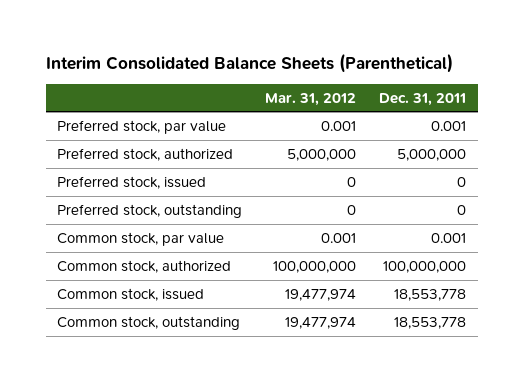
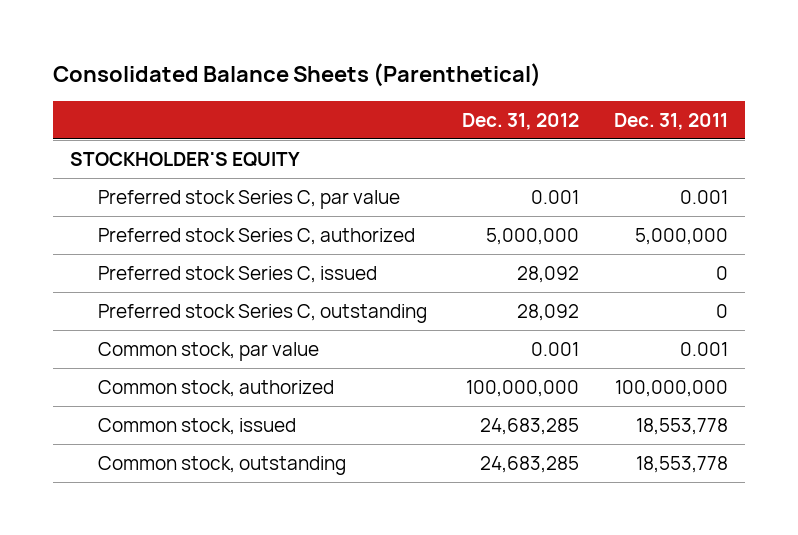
- Interim Consolidated Balance Sheets (Parenthetical)
+ Consolidated Balance Sheets (Parenthetical)
- | Mar. 31, 2012 | Dec. 31, 2011
+ | Dec. 31, 2012 | Dec. 31, 2011
- Preferred stock, par value | 0.001 | 0.001
- Preferred stock, authorized | 5,000,000 | 5,000,000
- Preferred stock, issued | 0 | 0
- Preferred stock, outstanding | 0 | 0
+ STOCKHOLDER'S EQUITY
+ Preferred stock Series C, par value | 0.001 | 0.001
+ Preferred stock Series C, authorized | 5,000,000 | 5,000,000
+ Preferred stock Series C, issued | 28,092 | 0
+ Preferred stock Series C, outstanding | 28,092 | 0

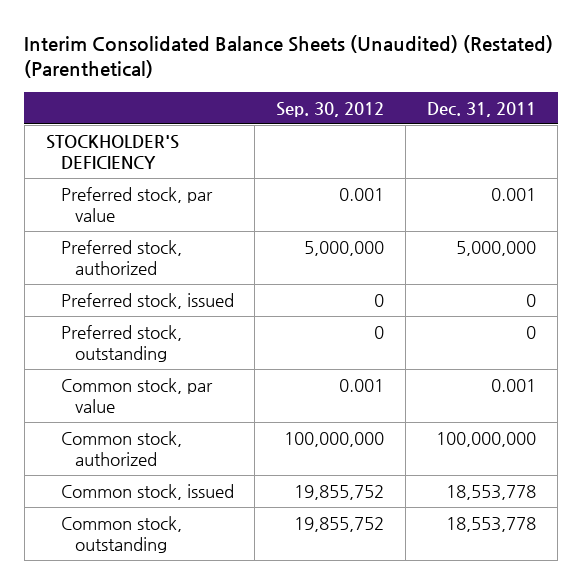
- Consolidated Balance Sheets (Parenthetical)
+ Interim Consolidated Balance Sheets (Unaudited) (Restated) (Parenthetical)
- | Dec. 31, 2012 | Dec. 31, 2011
+ | Sep. 30, 2012 | Dec. 31, 2011
- STOCKHOLDER'S EQUITY
- Preferred stock Series C, par value | 0.001 | 0.001
- Preferred stock Series C, authorized | 5,000,000 | 5,000,000
- Preferred stock Series C, issued | 28,092 | 0
- Preferred stock Series C, outstanding | 28,092 | 0
+ STOCKHOLDER'S DEFICIENCY
+ Preferred stock, par value | 0.001 | 0.001
+ Preferred stock, authorized | 5,000,000 | 5,000,000
+ Preferred stock, issued | 0 | 0
+ Preferred stock, outstanding | 0 | 0

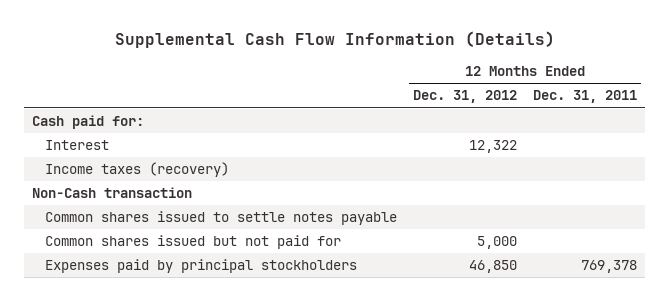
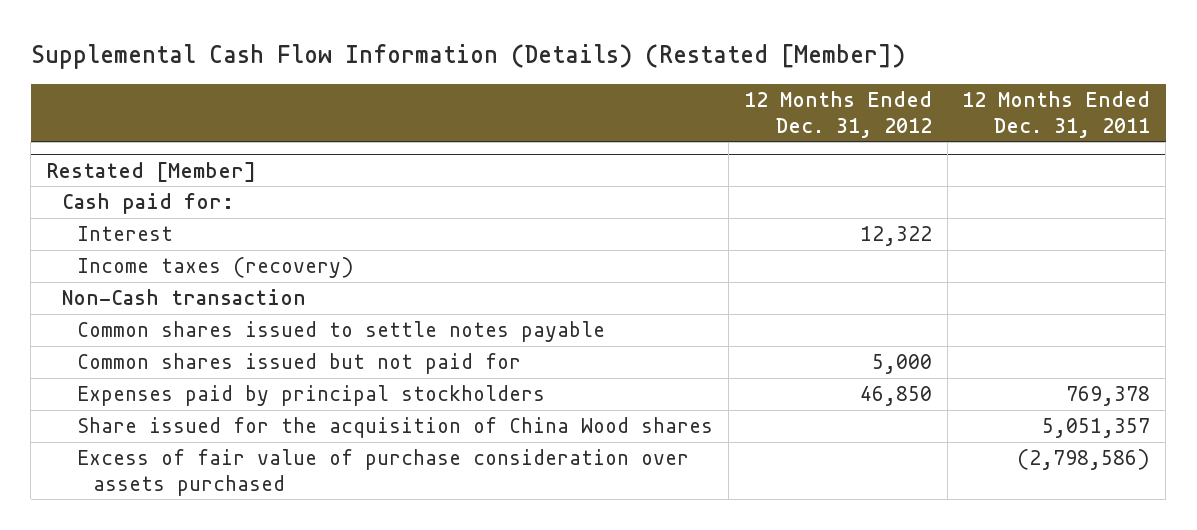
- Supplemental Cash Flow Information (Details)
+ Supplemental Cash Flow Information (Details) (Restated [Member])
+ Restated [Member]
+ Share issued for the acquisition of China Wood shares | | 5,051,357
+ Excess of fair value of purchase consideration over assets purchased | | (2,798,586)

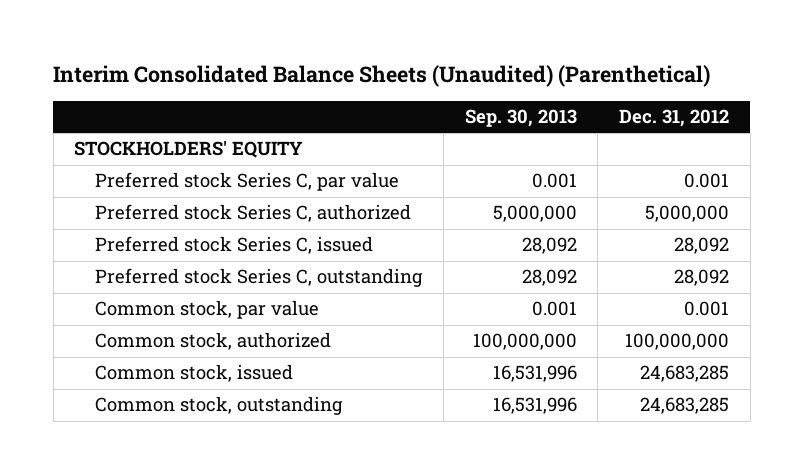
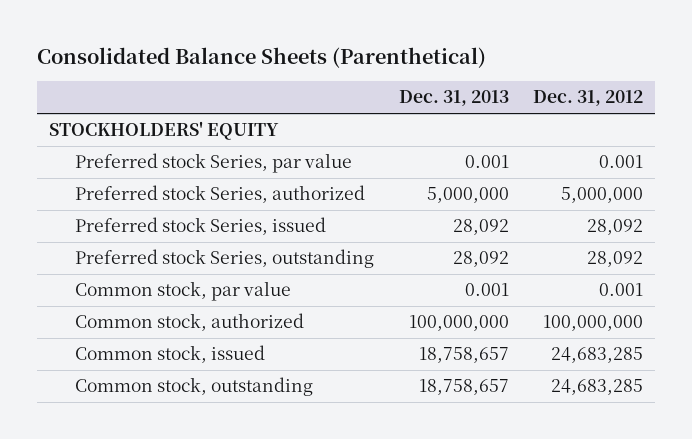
- Interim Consolidated Balance Sheets (Unaudited) (Parenthetical)
+ Consolidated Balance Sheets (Parenthetical)
- | Sep. 30, 2013 | Dec. 31, 2012
+ | Dec. 31, 2013 | Dec. 31, 2012
- Preferred stock Series C, par value | 0.001 | 0.001
- Preferred stock Series C, authorized | 5,000,000 | 5,000,000
- Preferred stock Series C, issued | 28,092 | 28,092
- Preferred stock Series C, outstanding | 28,092 | 28,092
+ Preferred stock Series, par value | 0.001 | 0.001
+ Preferred stock Series, authorized | 5,000,000 | 5,000,000
+ Preferred stock Series, issued | 28,092 | 28,092
+ Preferred stock Series, outstanding | 28,092 | 28,092

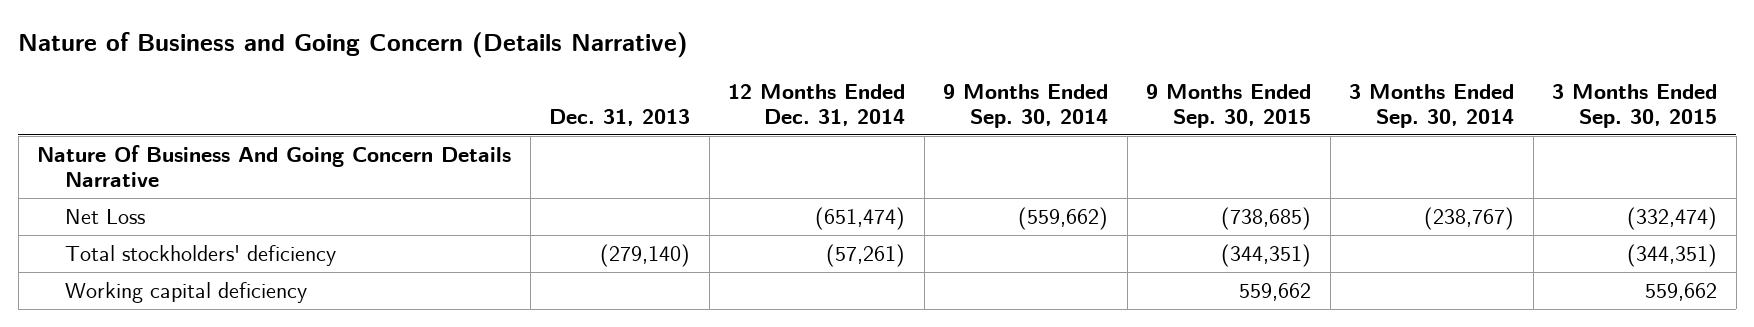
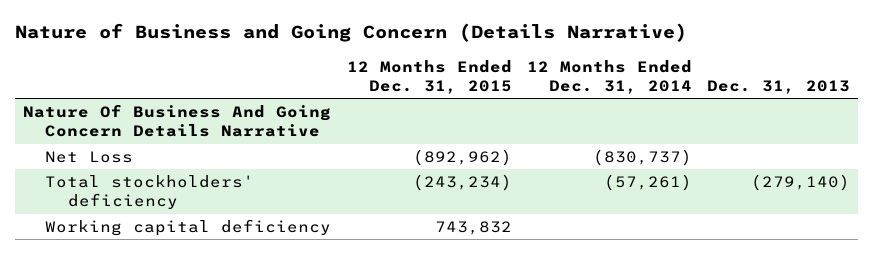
- | Dec. 31, 2013 | 12 Months Ended Dec. 31, 2014 | 9 Months Ended Sep. 30, 2014 | 9 Months Ended Sep. 30, 2015 | 3 Months Ended Sep. 30, 2014 | 3 Months Ended Sep. 30, 2015
+ | 12 Months Ended Dec. 31, 2015 | 12 Months Ended Dec. 31, 2014 | Dec. 31, 2013
- Net Loss | | (651,474) | (559,662) | (738,685) | (238,767) | (332,474)
+ Net Loss | (892,962) | (830,737) |

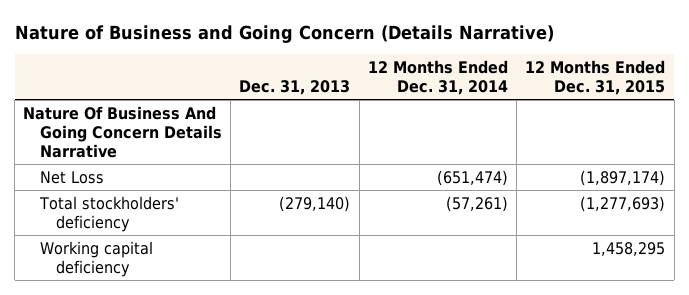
- | 12 Months Ended Dec. 31, 2015 | 12 Months Ended Dec. 31, 2014 | Dec. 31, 2013
+ | Dec. 31, 2013 | 12 Months Ended Dec. 31, 2014 | 12 Months Ended Dec. 31, 2015
- Net Loss | (892,962) | (830,737) |
- Total stockholders' deficiency | (243,234) | (57,261) | (279,140)
- Working capital deficiency | 743,832 | |
+ Net Loss | | (651,474) | (1,897,174)
+ Total stockholders' deficiency | (279,140) | (57,261) | (1,277,693)
+ Working capital deficiency | | | 1,458,295

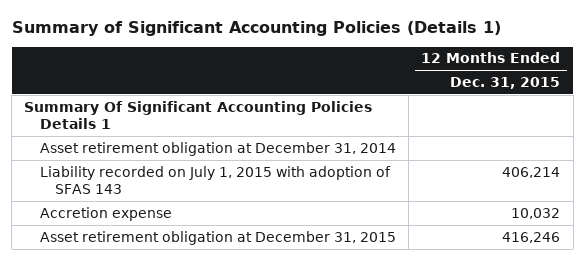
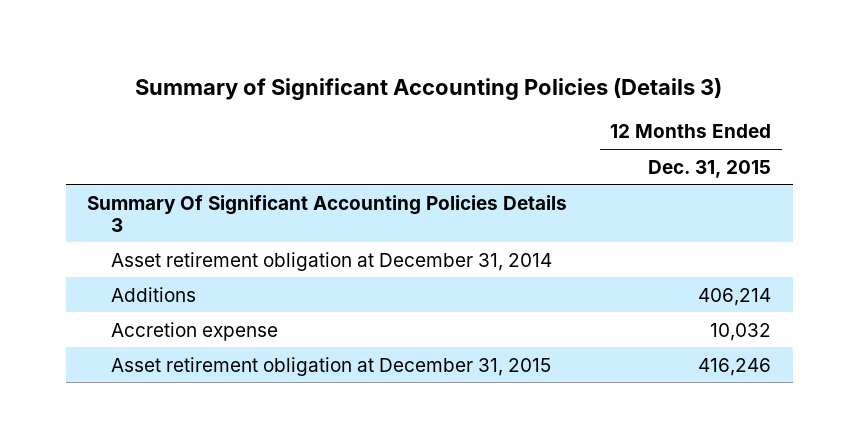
- Summary of Significant Accounting Policies (Details 1)
+ Summary of Significant Accounting Policies (Details 3)
- Summary Of Significant Accounting Policies Details 1
+ Summary Of Significant Accounting Policies Details 3
- Liability recorded on July 1, 2015 with adoption of SFAS 143 | 406,214
+ Additions | 406,214

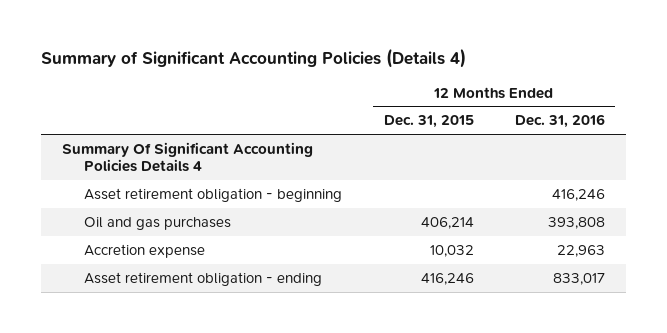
- Summary of Significant Accounting Policies (Details 3)
+ Summary of Significant Accounting Policies (Details 4)
- | 12 Months Ended Dec. 31, 2015
+ | 12 Months Ended Dec. 31, 2015 | 12 Months Ended Dec. 31, 2016
- Summary Of Significant Accounting Policies Details 3
- Asset retirement obligation at December 31, 2014
- Additions | 406,214
+ Summary Of Significant Accounting Policies Details 4
+ Asset retirement obligation - beginning | | 416,246
+ Oil and gas purchases | 406,214 | 393,808
- Asset retirement obligation at December 31, 2015 | 416,246
+ Asset retirement obligation - ending | 416,246 | 833,017

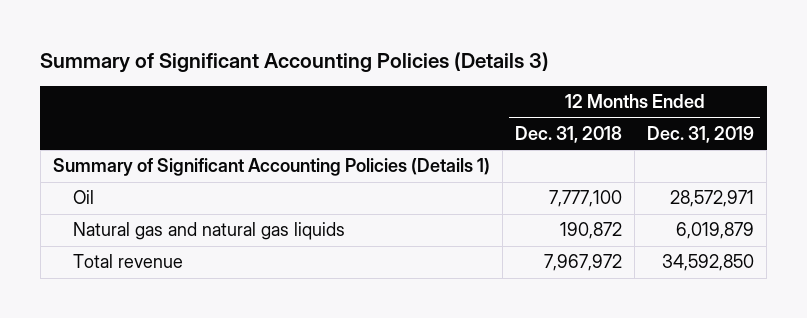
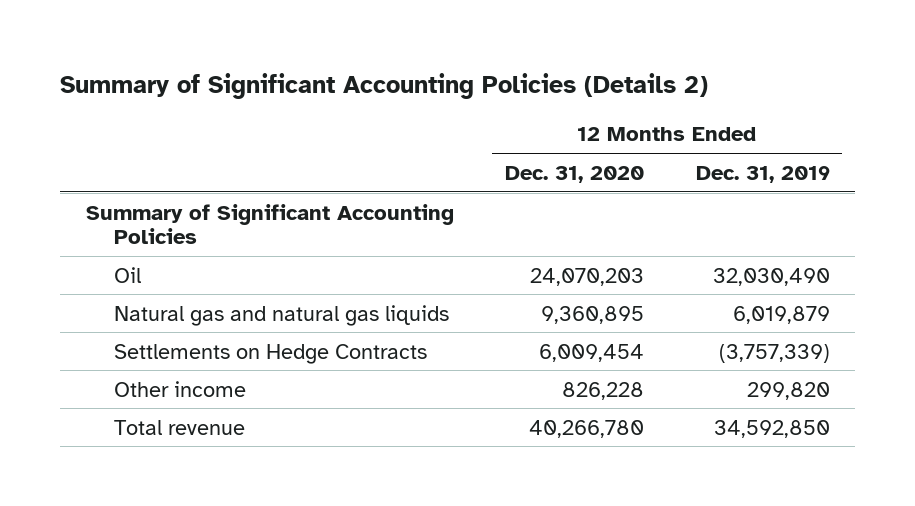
- Summary of Significant Accounting Policies (Details 3)
+ Summary of Significant Accounting Policies (Details 2)
- | 12 Months Ended Dec. 31, 2018 | 12 Months Ended Dec. 31, 2019
+ | 12 Months Ended Dec. 31, 2020 | 12 Months Ended Dec. 31, 2019
- Summary of Significant Accounting Policies (Details 1)
- Oil | 7,777,100 | 28,572,971
+ Summary of Significant Accounting Policies
+ Oil | 24,070,203 | 32,030,490
+ Settlements on Hedge Contracts | 6,009,454 | (3,757,339)
+ Other income | 826,228 | 299,820

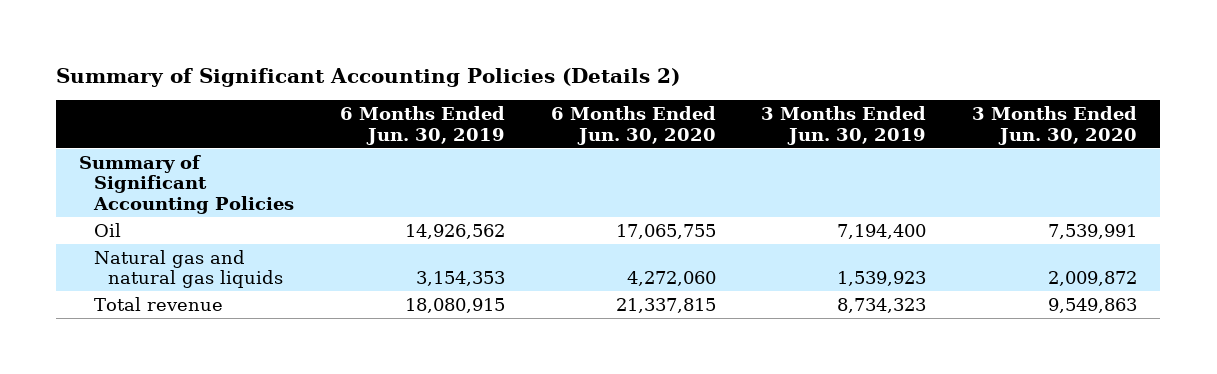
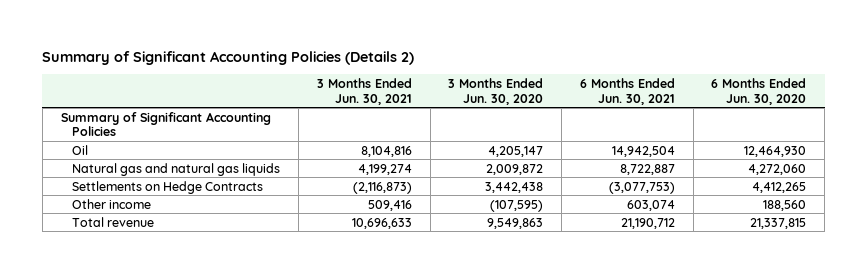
- | 6 Months Ended Jun. 30, 2019 | 6 Months Ended Jun. 30, 2020 | 3 Months Ended Jun. 30, 2019 | 3 Months Ended Jun. 30, 2020
+ | 3 Months Ended Jun. 30, 2021 | 3 Months Ended Jun. 30, 2020 | 6 Months Ended Jun. 30, 2021 | 6 Months Ended Jun. 30, 2020
- Oil | 14,926,562 | 17,065,755 | 7,194,400 | 7,539,991
+ Oil | 8,104,816 | 4,205,147 | 14,942,504 | 12,464,930
+ Settlements on Hedge Contracts | (2,116,873) | 3,442,438 | (3,077,753) | 4,412,265
+ Other income | 509,416 | (107,595) | 603,074 | 188,560

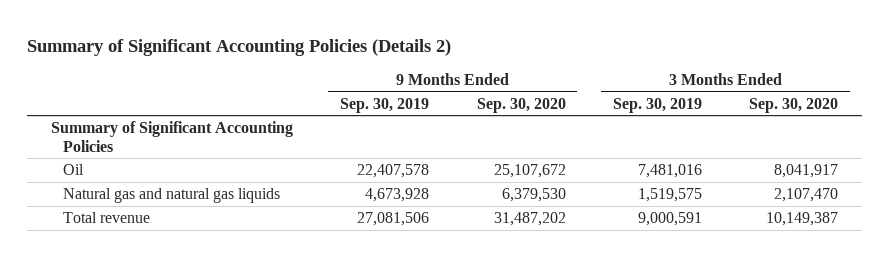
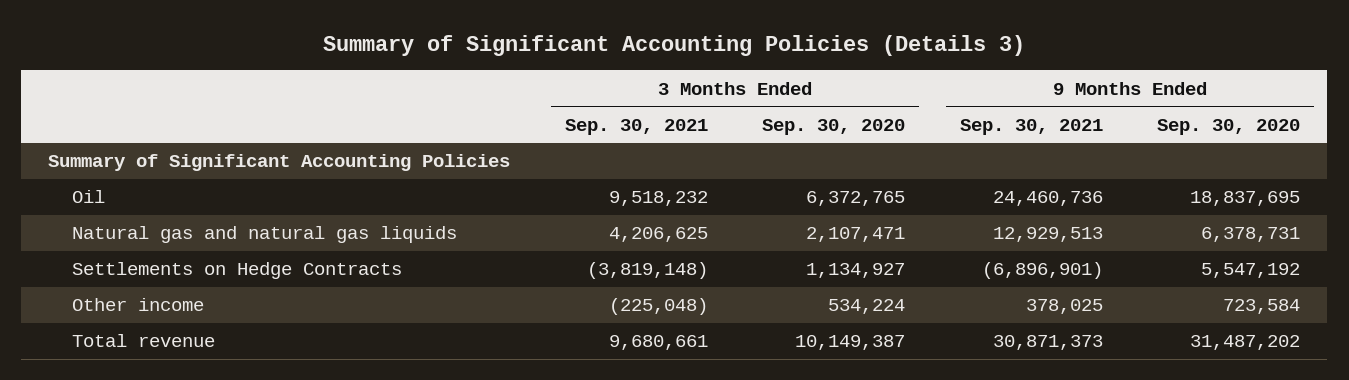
- Summary of Significant Accounting Policies (Details 2)
+ Summary of Significant Accounting Policies (Details 3)
- | 9 Months Ended Sep. 30, 2019 | 9 Months Ended Sep. 30, 2020 | 3 Months Ended Sep. 30, 2019 | 3 Months Ended Sep. 30, 2020
+ | 3 Months Ended Sep. 30, 2021 | 3 Months Ended Sep. 30, 2020 | 9 Months Ended Sep. 30, 2021 | 9 Months Ended Sep. 30, 2020
- Oil | 22,407,578 | 25,107,672 | 7,481,016 | 8,041,917
- Natural gas and natural gas liquids | 4,673,928 | 6,379,530 | 1,519,575 | 2,107,470
+ Oil | 9,518,232 | 6,372,765 | 24,460,736 | 18,837,695
+ Natural gas and natural gas liquids | 4,206,625 | 2,107,471 | 12,929,513 | 6,378,731
+ Settlements on Hedge Contracts | (3,819,148) | 1,134,927 | (6,896,901) | 5,547,192
+ Other income | (225,048) | 534,224 | 378,025 | 723,584

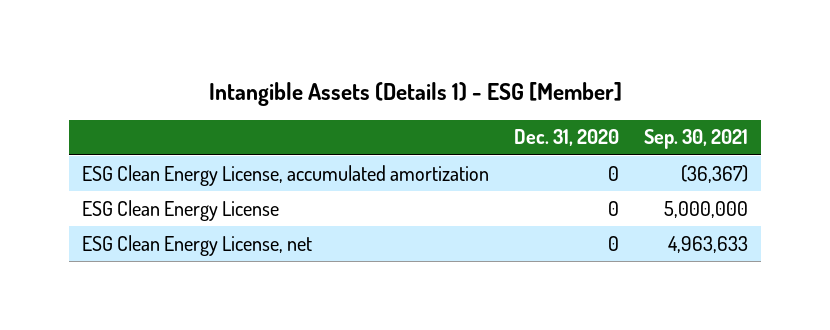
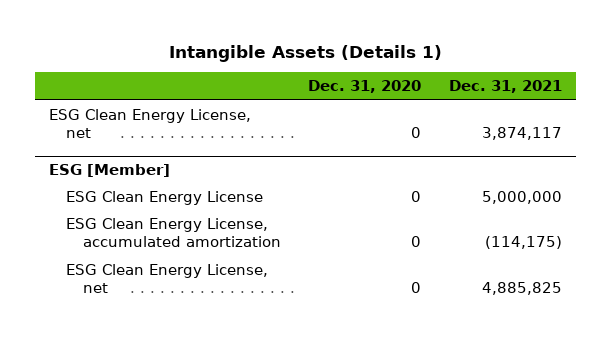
- Intangible Assets (Details 1) - ESG [Member]
+ Intangible Assets (Details 1)
- | Dec. 31, 2020 | Sep. 30, 2021
+ | Dec. 31, 2020 | Dec. 31, 2021
- ESG Clean Energy License, accumulated amortization | 0 | (36,367)
+ ESG Clean Energy License, net | 0 | 3,874,117
+ ESG [Member]
+ ESG Clean Energy License, accumulated amortization | 0 | (114,175)

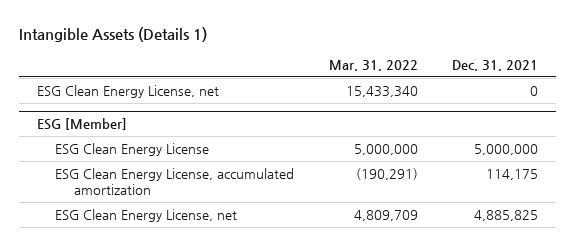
- | Dec. 31, 2020 | Dec. 31, 2021
+ | Mar. 31, 2022 | Dec. 31, 2021
- ESG Clean Energy License, net | 0 | 3,874,117
+ ESG Clean Energy License, net | 15,433,340 | 0
@ ESG [Member]
- ESG Clean Energy License, accumulated amortization | 0 | (114,175)
+ ESG Clean Energy License, accumulated amortization | (190,291) | 114,175

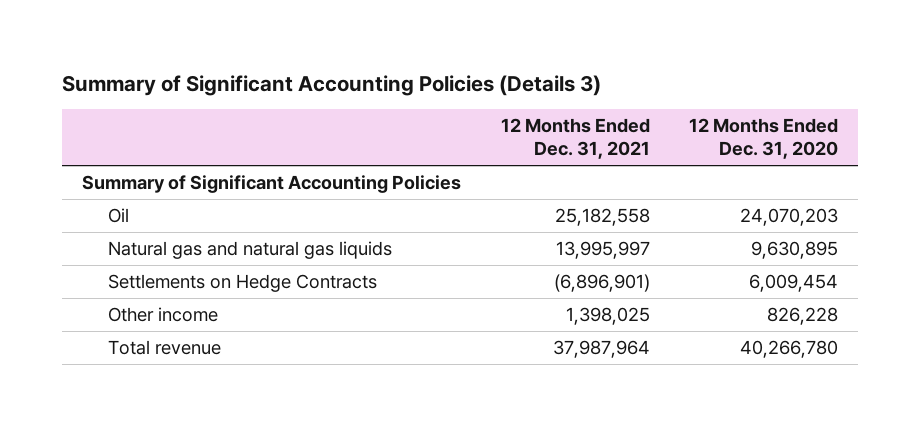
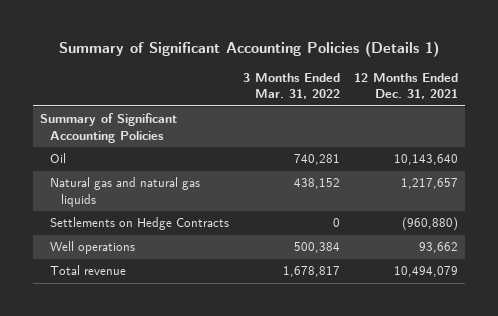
- Summary of Significant Accounting Policies (Details 3)
+ Summary of Significant Accounting Policies (Details 1)
- | 12 Months Ended Dec. 31, 2021 | 12 Months Ended Dec. 31, 2020
+ | 3 Months Ended Mar. 31, 2022 | 12 Months Ended Dec. 31, 2021
- Oil | 25,182,558 | 24,070,203
- Natural gas and natural gas liquids | 13,995,997 | 9,630,895
- Settlements on Hedge Contracts | (6,896,901) | 6,009,454
- Other income | 1,398,025 | 826,228
- Total revenue | 37,987,964 | 40,266,780
+ Oil | 740,281 | 10,143,640
+ Natural gas and natural gas liquids | 438,152 | 1,217,657
+ Settlements on Hedge Contracts | 0 | (960,880)
+ Well operations | 500,384 | 93,662
+ Total revenue | 1,678,817 | 10,494,079

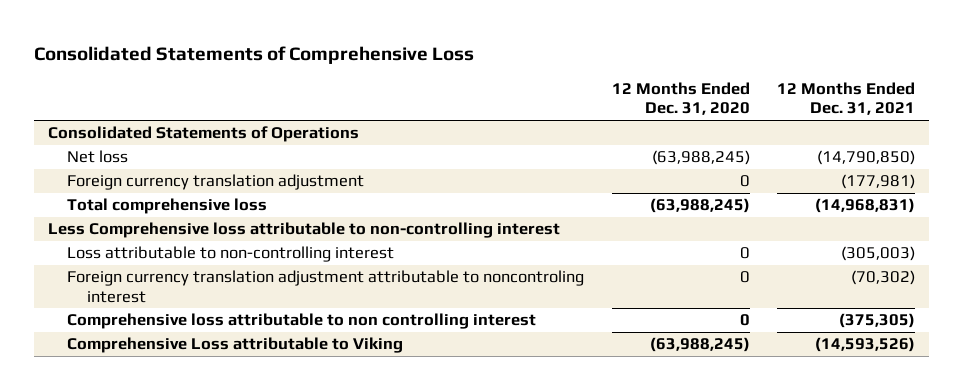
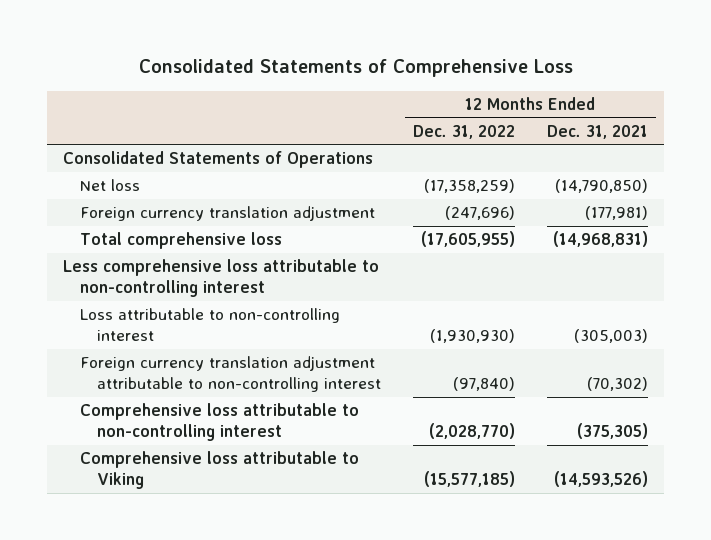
- | 12 Months Ended Dec. 31, 2020 | 12 Months Ended Dec. 31, 2021
+ | 12 Months Ended Dec. 31, 2022 | 12 Months Ended Dec. 31, 2021
- Less Comprehensive loss attributable to non-controlling interest
+ Less comprehensive loss attributable to non-controlling interest
- Foreign currency translation adjustment attributable to noncontroling interest | 0 | (70,302)
- Comprehensive loss attributable to non controlling interest | 0 | (375,305)
- Comprehensive Loss attributable to Viking | (63,988,245) | (14,593,526)
+ Foreign currency translation adjustment attributable to non-controlling interest | (97,840) | (70,302)
+ Comprehensive loss attributable to non-controlling interest | (2,028,770) | (375,305)
+ Comprehensive loss attributable to Viking | (15,577,185) | (14,593,526)

